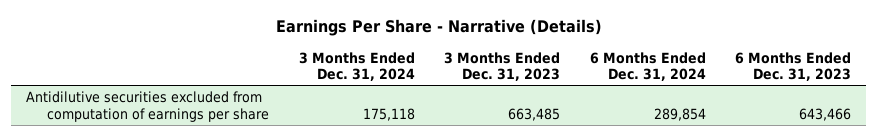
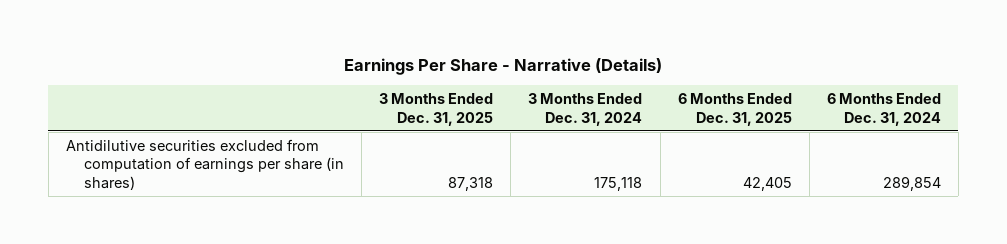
- | 3 Months Ended Dec. 31, 2024 | 3 Months Ended Dec. 31, 2023 | 6 Months Ended Dec. 31, 2024 | 6 Months Ended Dec. 31, 2023
+ | 3 Months Ended Dec. 31, 2025 | 3 Months Ended Dec. 31, 2024 | 6 Months Ended Dec. 31, 2025 | 6 Months Ended Dec. 31, 2024
- Antidilutive securities excluded from computation of earnings per share | 175,118 | 663,485 | 289,854 | 643,466
+ Antidilutive securities excluded from computation of earnings per share (in shares) | 87,318 | 175,118 | 42,405 | 289,854

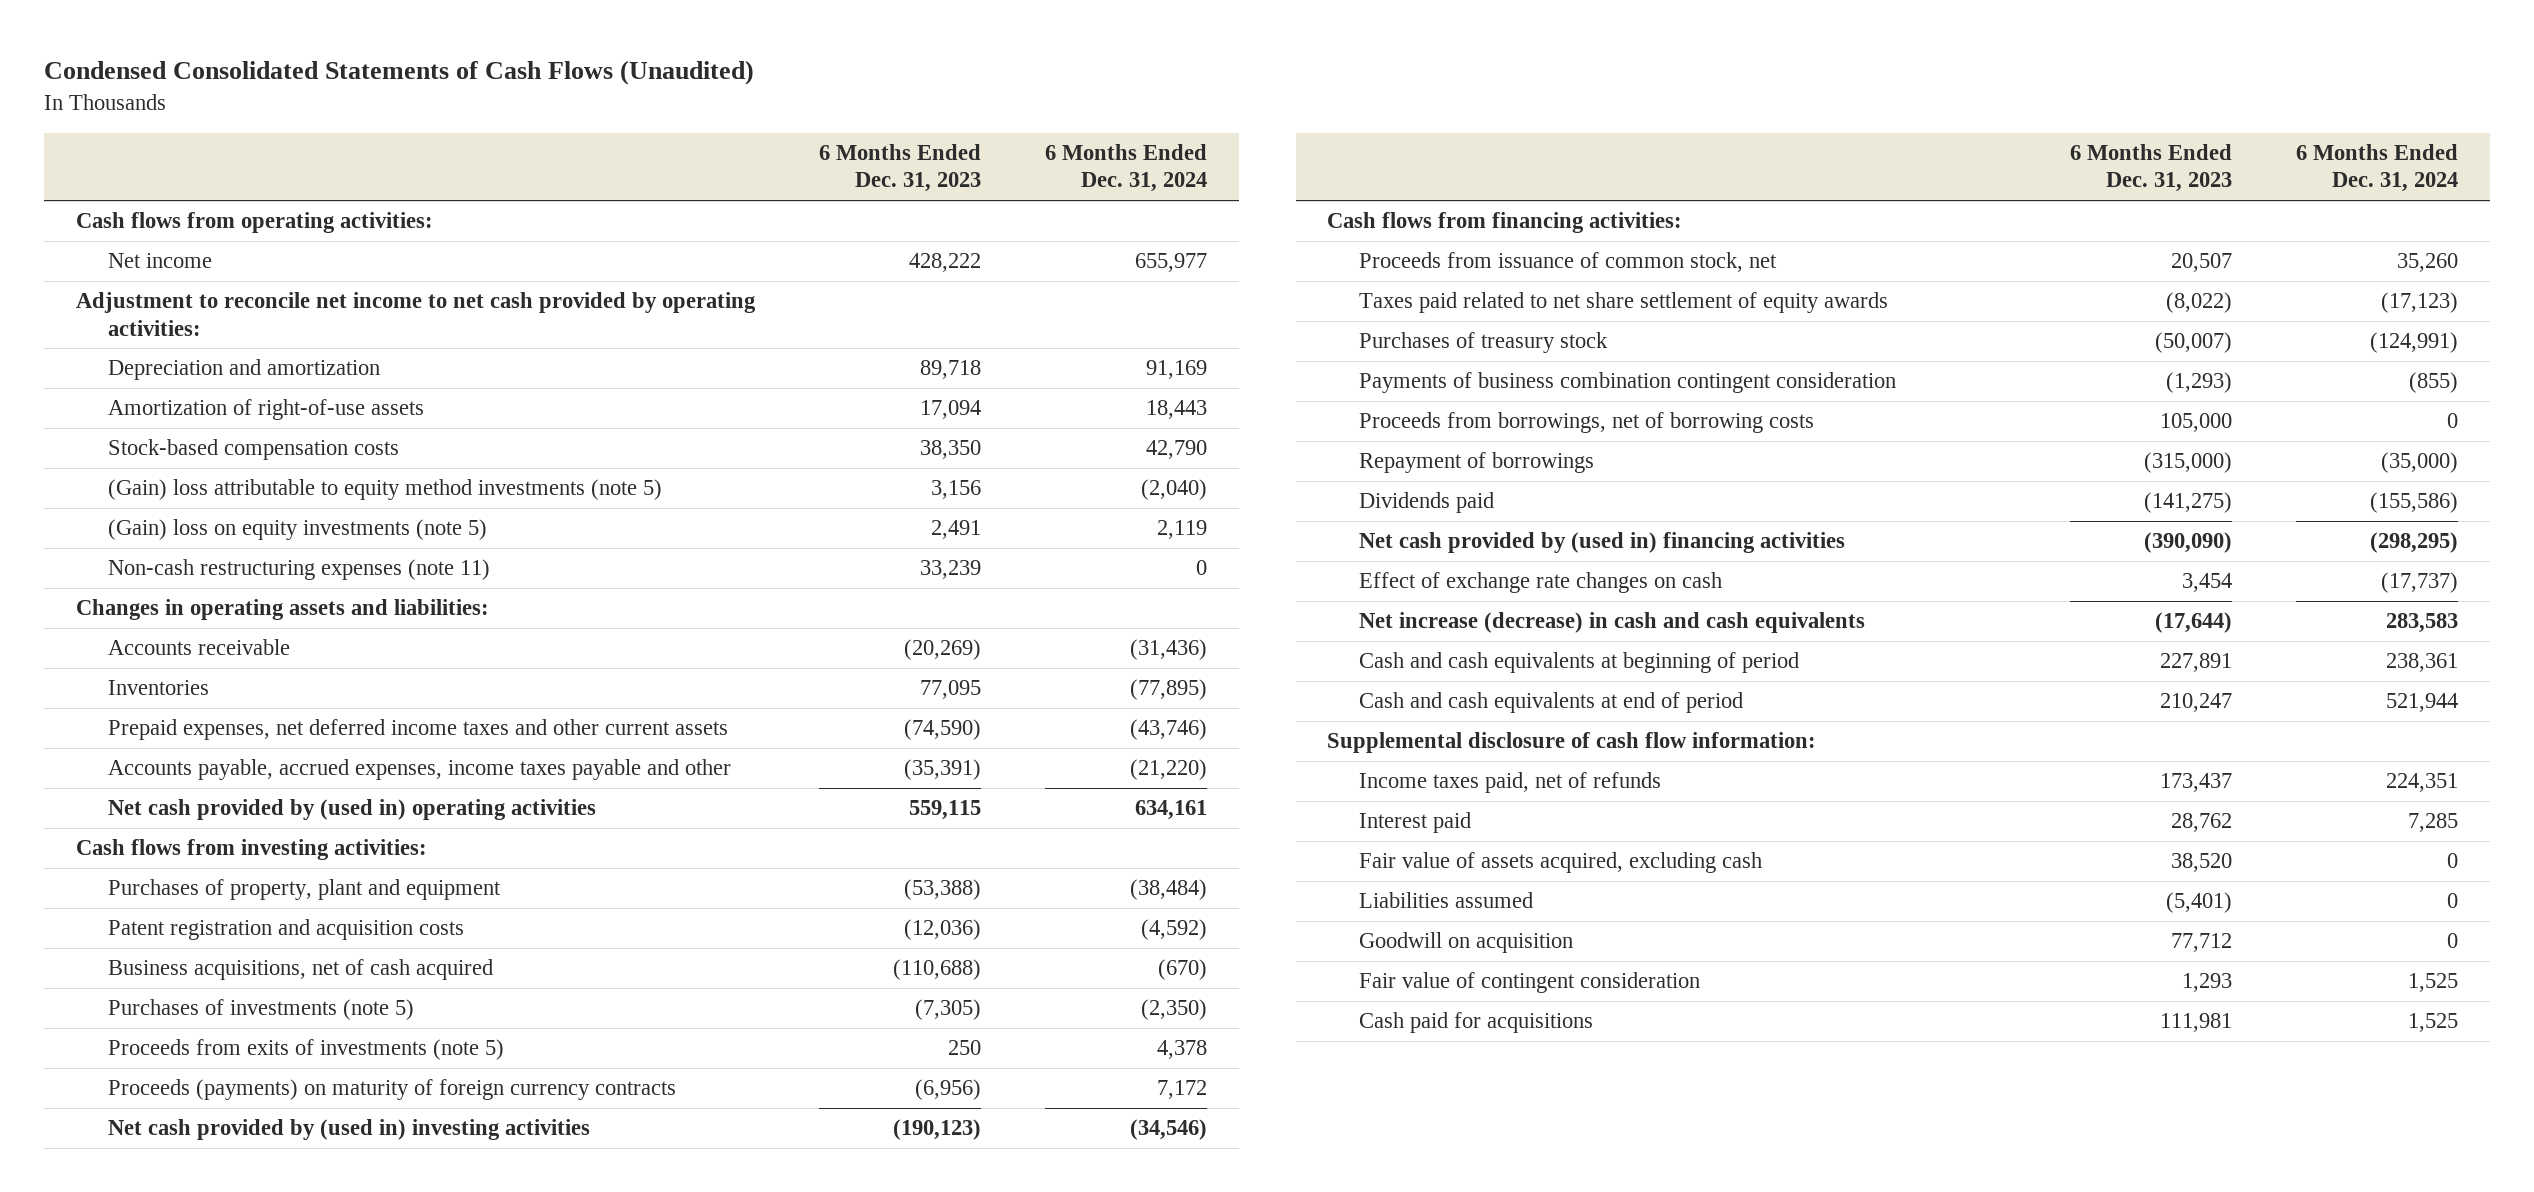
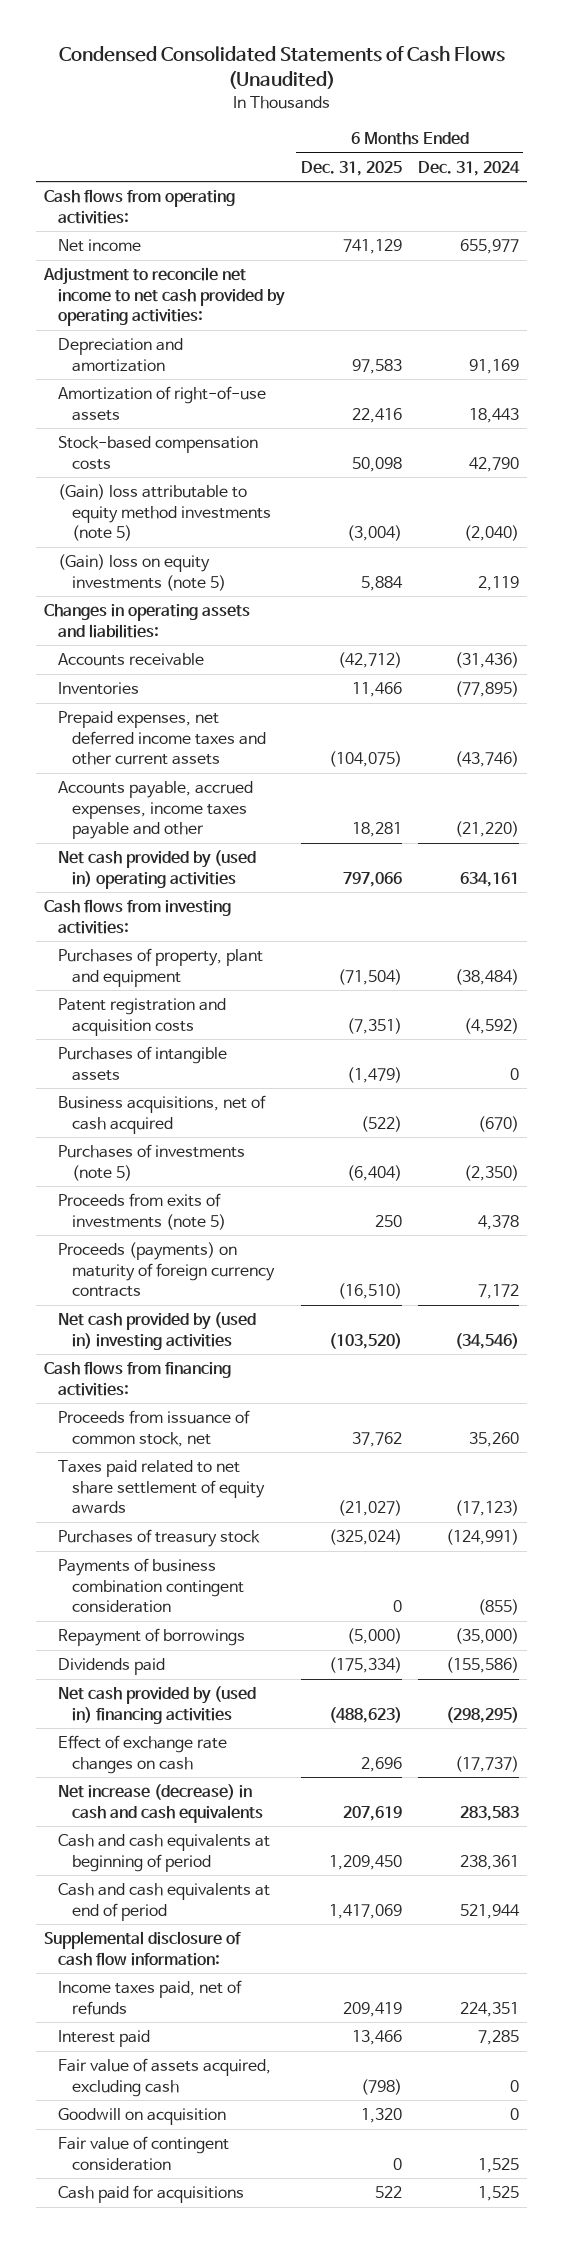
- | 6 Months Ended Dec. 31, 2023 | 6 Months Ended Dec. 31, 2024
+ | 6 Months Ended Dec. 31, 2025 | 6 Months Ended Dec. 31, 2024
- Non-cash restructuring expenses (note 11) | 33,239 | 0
+ Purchases of intangible assets | (1,479) | 0
- Proceeds from borrowings, net of borrowing costs | 105,000 | 0
- Liabilities assumed | (5,401) | 0

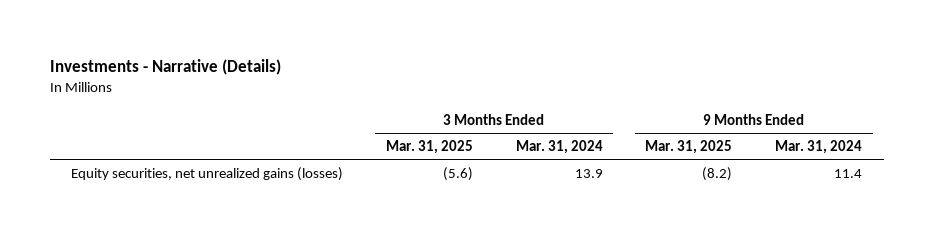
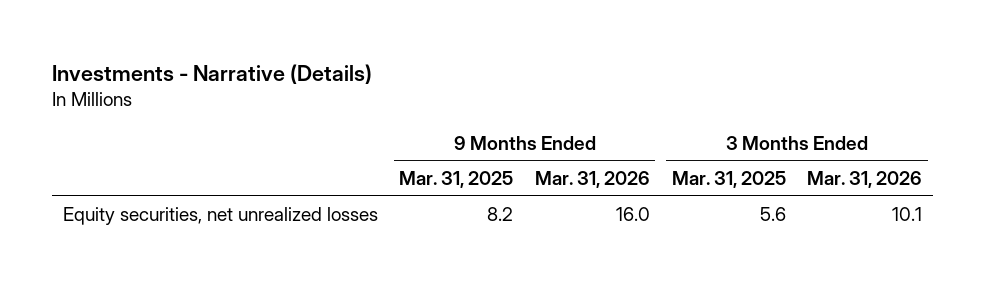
- | 3 Months Ended Mar. 31, 2025 | 3 Months Ended Mar. 31, 2024 | 9 Months Ended Mar. 31, 2025 | 9 Months Ended Mar. 31, 2024
+ | 9 Months Ended Mar. 31, 2025 | 9 Months Ended Mar. 31, 2026 | 3 Months Ended Mar. 31, 2025 | 3 Months Ended Mar. 31, 2026
- Equity securities, net unrealized gains (losses) | (5.6) | 13.9 | (8.2) | 11.4
+ Equity securities, net unrealized losses | 8.2 | 16.0 | 5.6 | 10.1

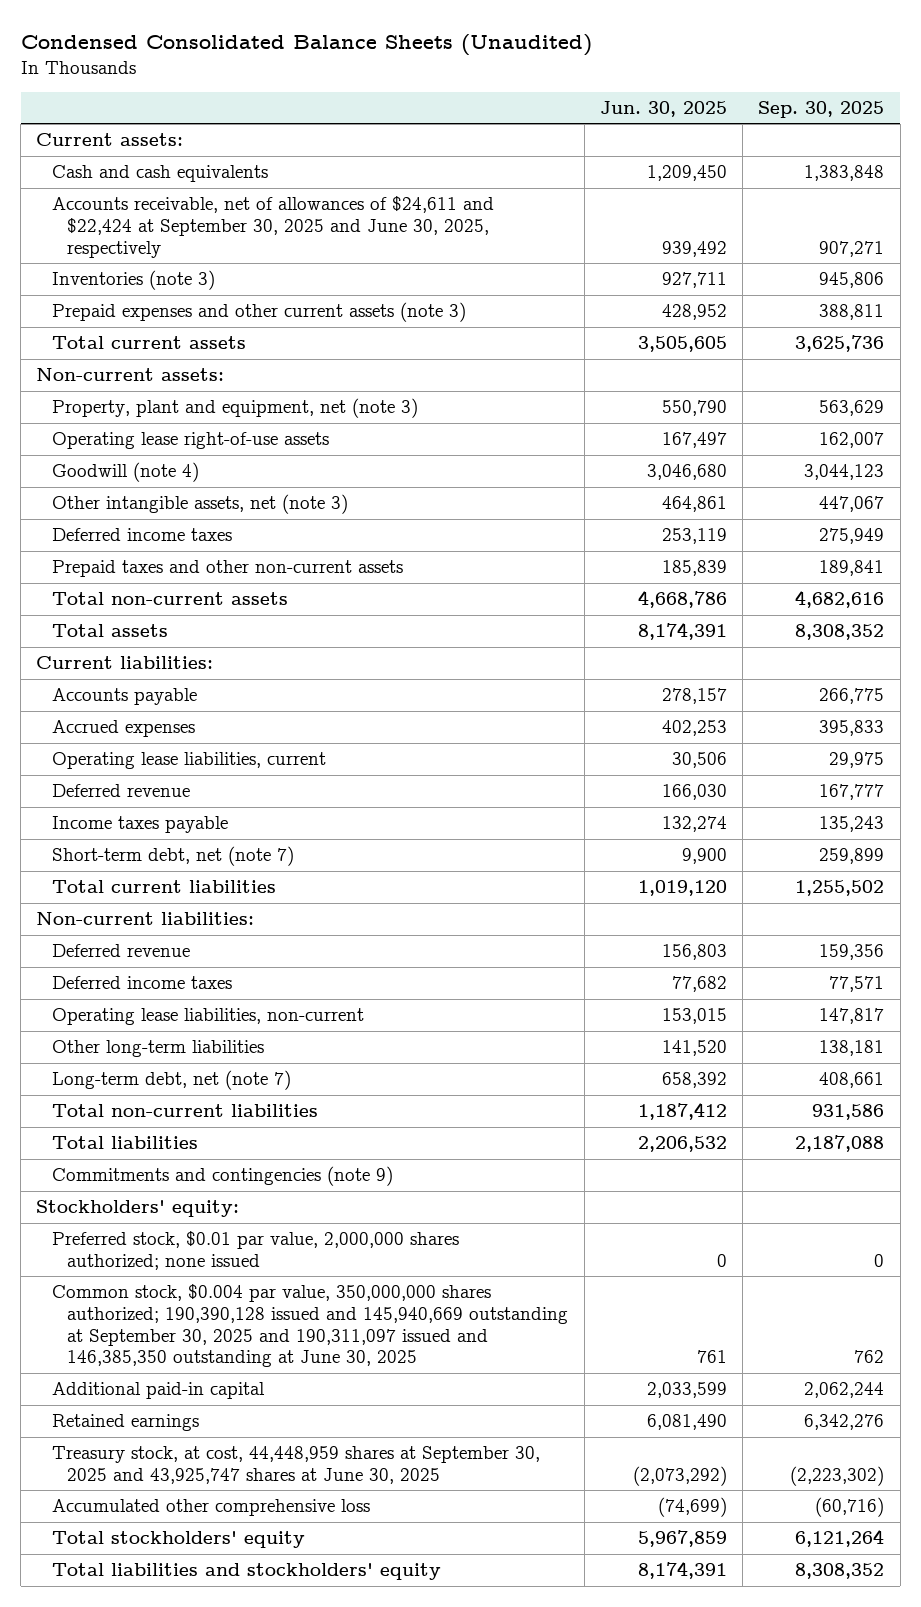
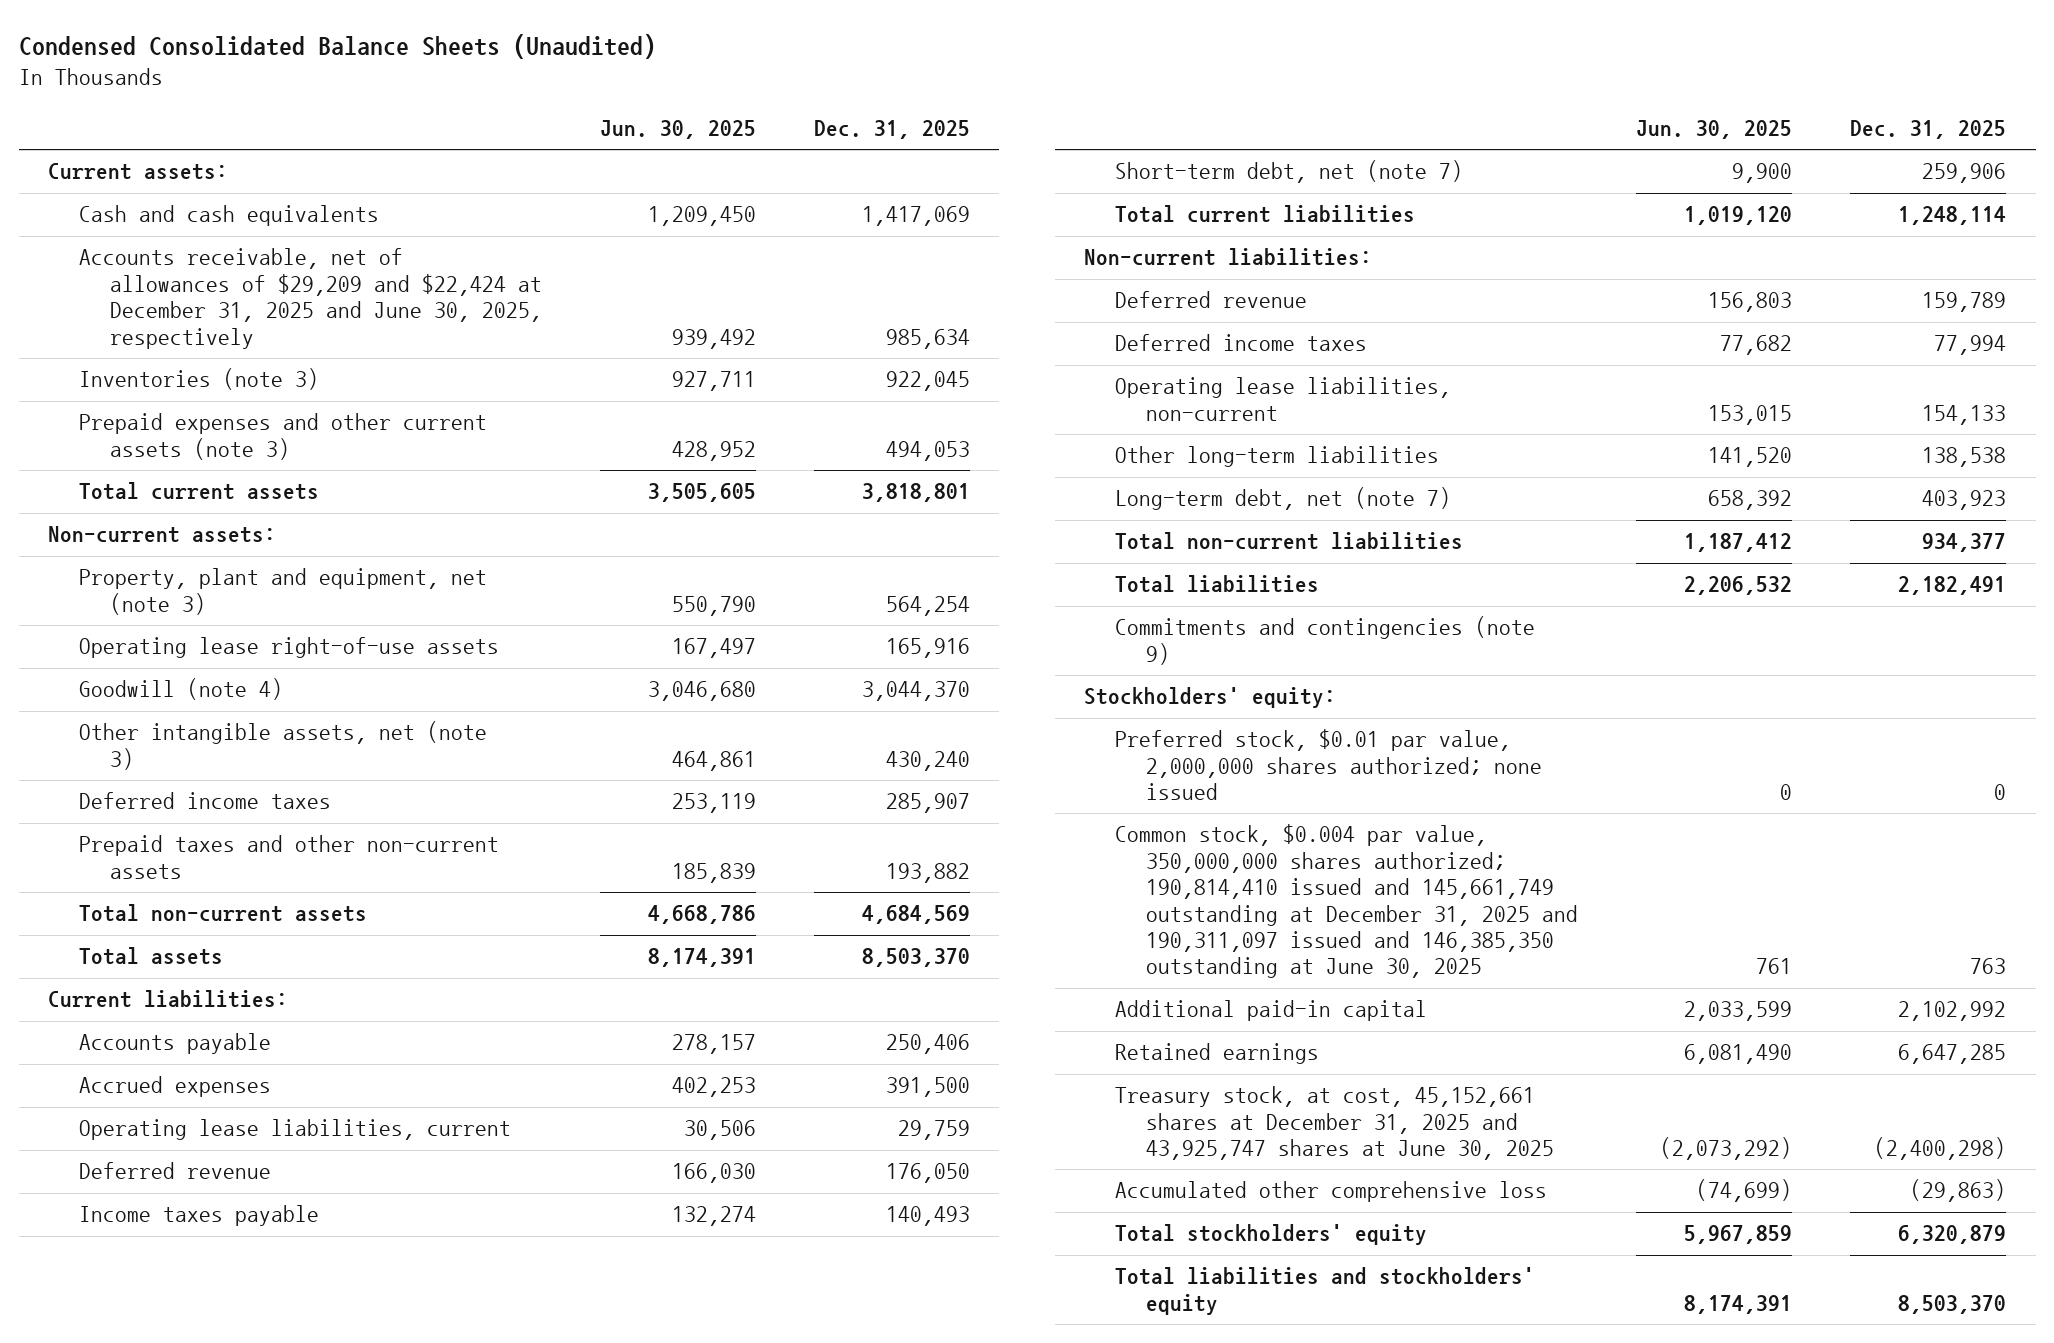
- | Jun. 30, 2025 | Sep. 30, 2025
+ | Jun. 30, 2025 | Dec. 31, 2025
- Accounts receivable, net of allowances of $24,611 and $22,424 at September 30, 2025 and June 30, 2025, respectively | 939,492 | 907,271
+ Accounts receivable, net of allowances of $29,209 and $22,424 at December 31, 2025 and June 30, 2025, respectively | 939,492 | 985,634
- Common stock, $0.004 par value, 350,000,000 shares authorized; 190,390,128 issued and 145,940,669 outstanding at September 30, 2025 and 190,311,097 issued and 146,385,350 outstanding at June 30, 2025 | 761 | 762
+ Common stock, $0.004 par value, 350,000,000 shares authorized; 190,814,410 issued and 145,661,749 outstanding at December 31, 2025 and 190,311,097 issued and 146,385,350 outstanding at June 30, 2025 | 761 | 763
- Treasury stock, at cost, 44,448,959 shares at September 30, 2025 and 43,925,747 shares at June 30, 2025 | (2,073,292) | (2,223,302)
+ Treasury stock, at cost, 45,152,661 shares at December 31, 2025 and 43,925,747 shares at June 30, 2025 | (2,073,292) | (2,400,298)

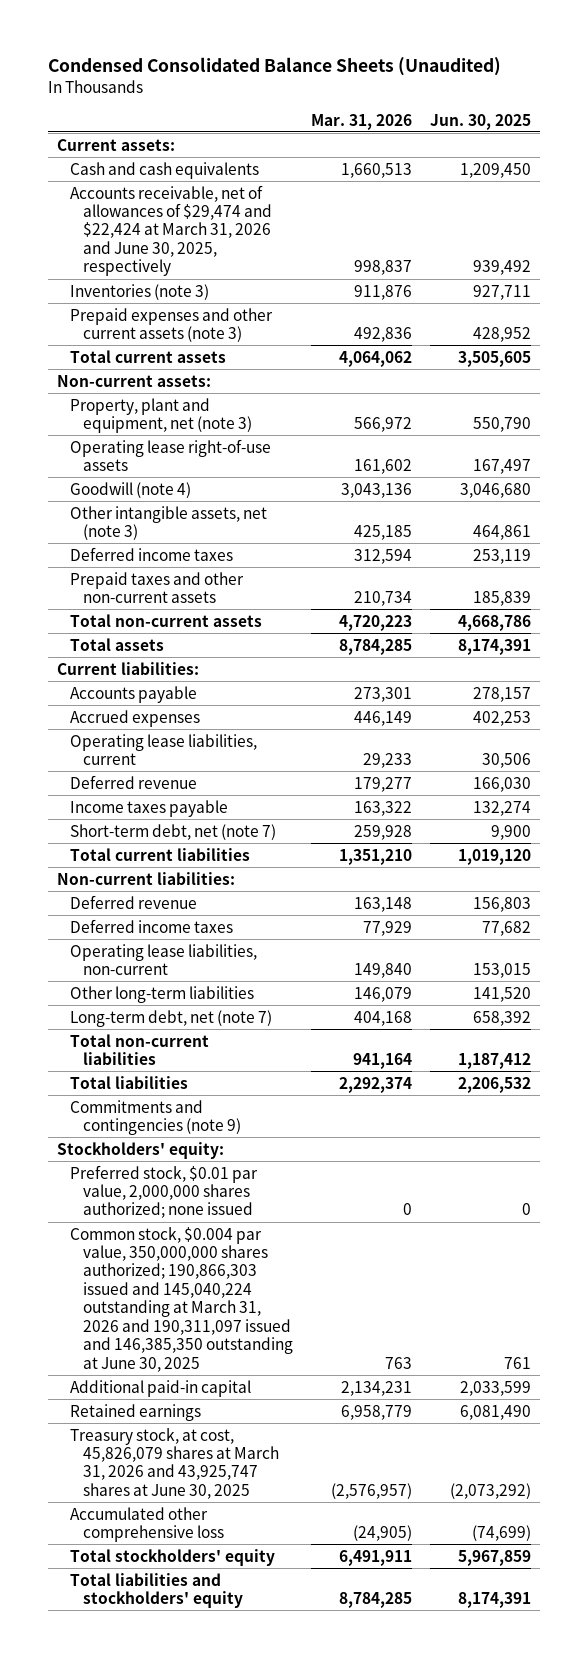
- | Jun. 30, 2025 | Dec. 31, 2025
+ | Mar. 31, 2026 | Jun. 30, 2025
- Accounts receivable, net of allowances of $29,209 and $22,424 at December 31, 2025 and June 30, 2025, respectively | 939,492 | 985,634
+ Accounts receivable, net of allowances of $29,474 and $22,424 at March 31, 2026 and June 30, 2025, respectively | 998,837 | 939,492
- Common stock, $0.004 par value, 350,000,000 shares authorized; 190,814,410 issued and 145,661,749 outstanding at December 31, 2025 and 190,311,097 issued and 146,385,350 outstanding at June 30, 2025 | 761 | 763
+ Common stock, $0.004 par value, 350,000,000 shares authorized; 190,866,303 issued and 145,040,224 outstanding at March 31, 2026 and 190,311,097 issued and 146,385,350 outstanding at June 30, 2025 | 763 | 761
- Treasury stock, at cost, 45,152,661 shares at December 31, 2025 and 43,925,747 shares at June 30, 2025 | (2,073,292) | (2,400,298)
+ Treasury stock, at cost, 45,826,079 shares at March 31, 2026 and 43,925,747 shares at June 30, 2025 | (2,576,957) | (2,073,292)

